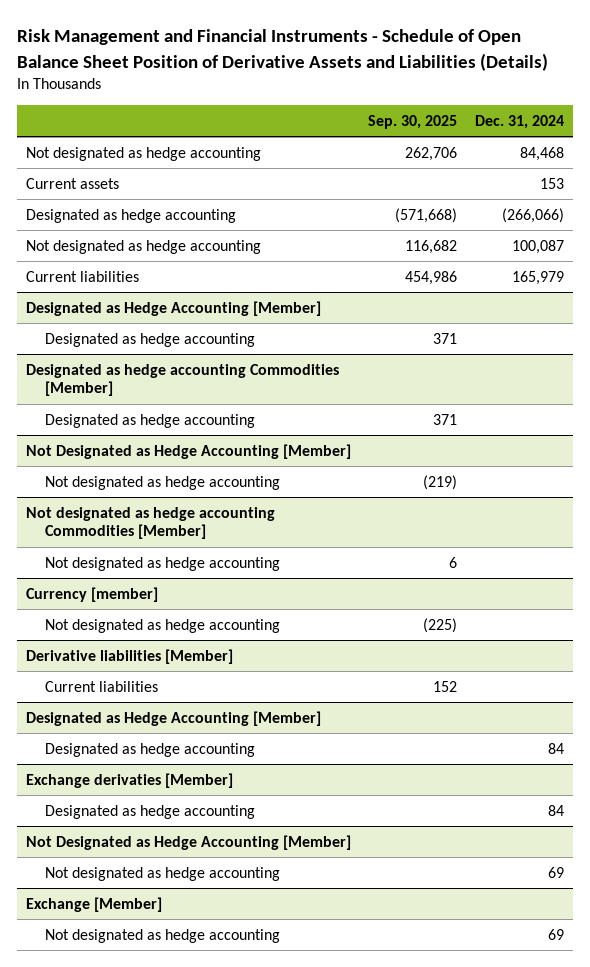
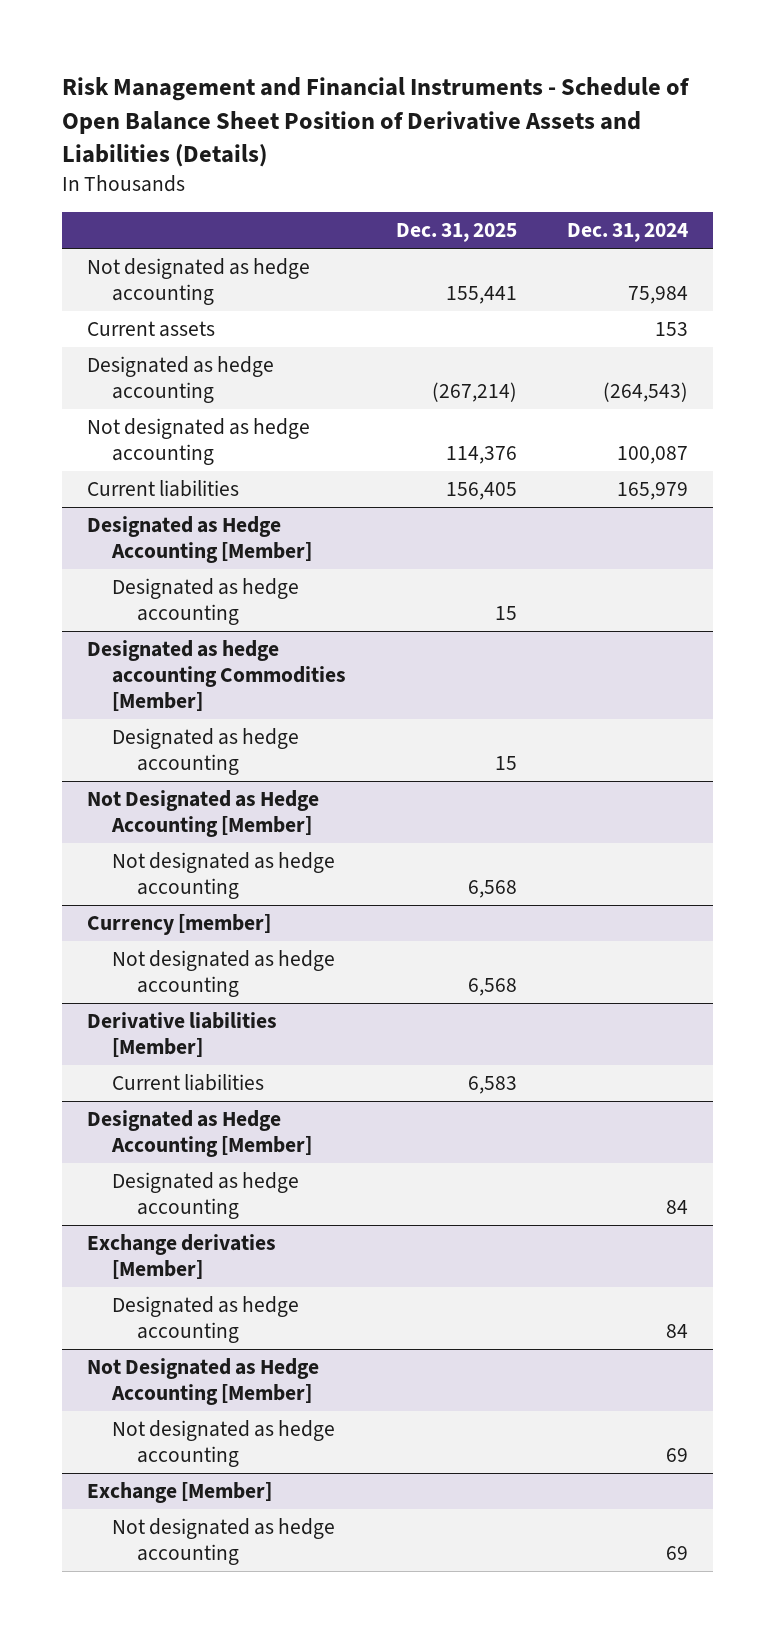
- | Sep. 30, 2025 | Dec. 31, 2024
+ | Dec. 31, 2025 | Dec. 31, 2024
- Not designated as hedge accounting | 262,706 | 84,468
+ Not designated as hedge accounting | 155,441 | 75,984
- Designated as hedge accounting | (571,668) | (266,066)
+ Designated as hedge accounting | (267,214) | (264,543)
- Not designated as hedge accounting Commodities [Member]
- Not designated as hedge accounting | 6 |

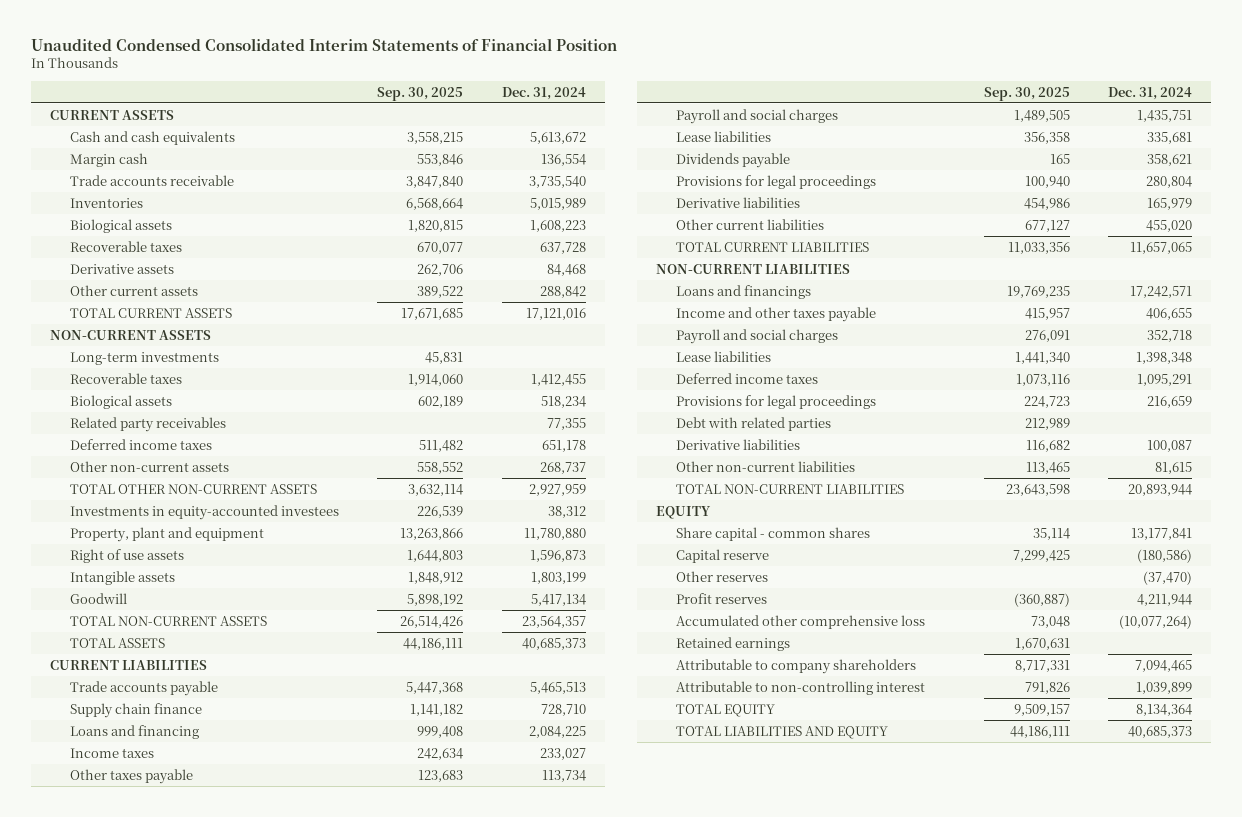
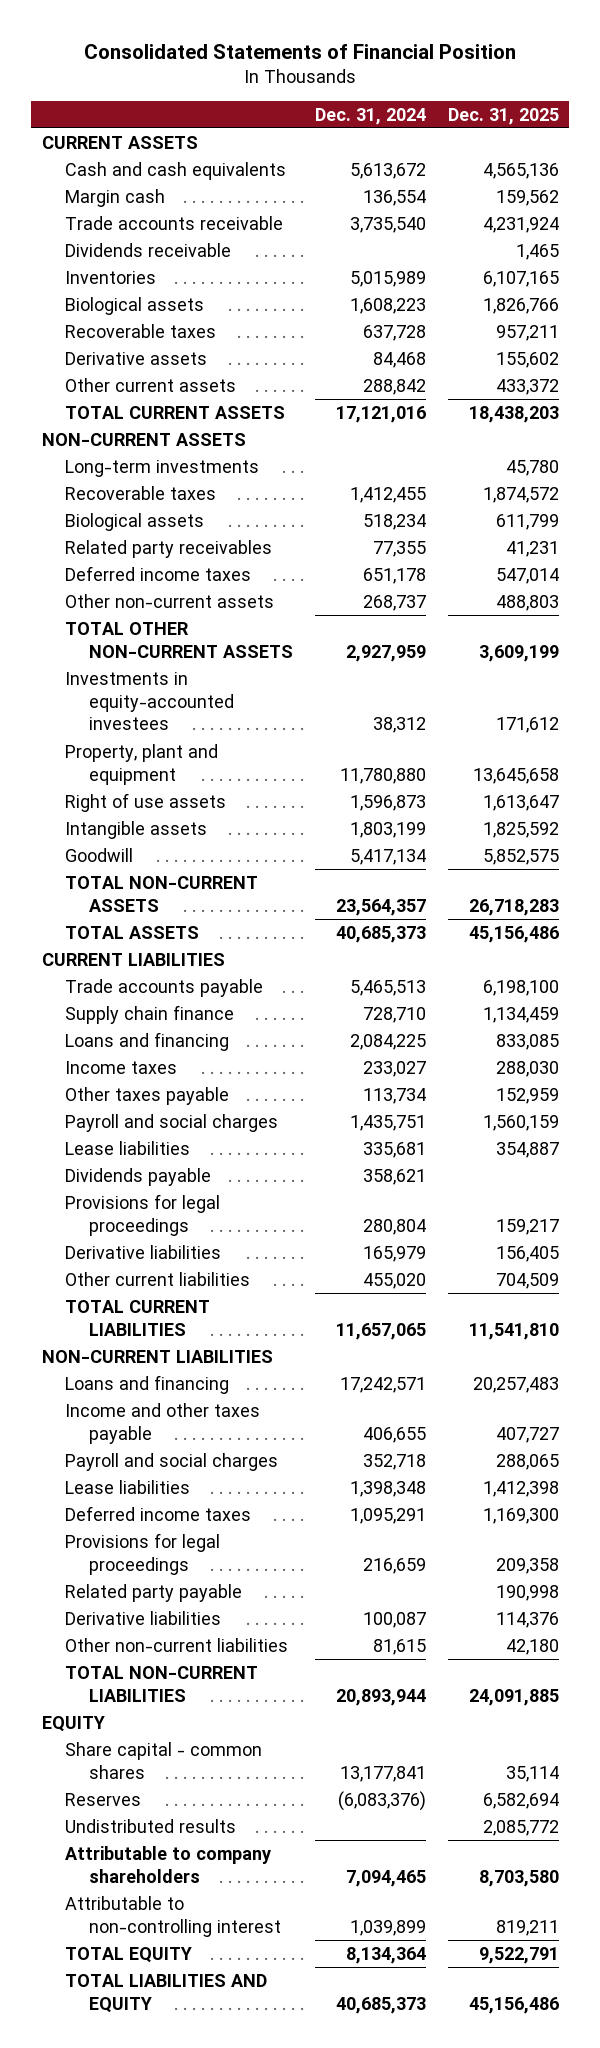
- Unaudited Condensed Consolidated Interim Statements of Financial Position
+ Consolidated Statements of Financial Position
- | Sep. 30, 2025 | Dec. 31, 2024
+ | Dec. 31, 2024 | Dec. 31, 2025
+ Dividends receivable | | 1,465
- Loans and financings | 19,769,235 | 17,242,571
+ Loans and financing | 17,242,571 | 20,257,483
- Debt with related parties | 212,989 |
+ Related party payable | | 190,998
- Capital reserve | 7,299,425 | (180,586)
- Other reserves | | (37,470)
- Profit reserves | (360,887) | 4,211,944
- Accumulated other comprehensive loss | 73,048 | (10,077,264)
- Retained earnings | 1,670,631 |
+ Reserves | (6,083,376) | 6,582,694
+ Undistributed results | | 2,085,772

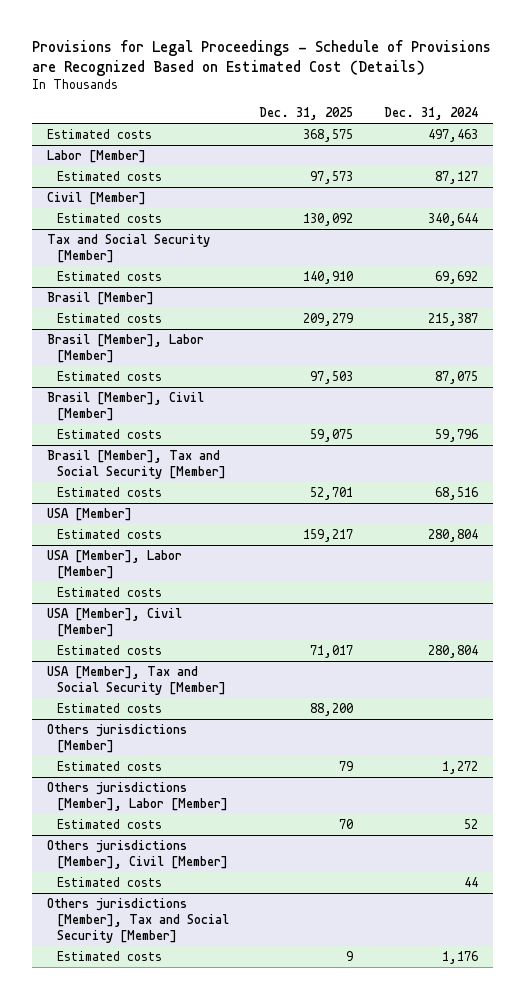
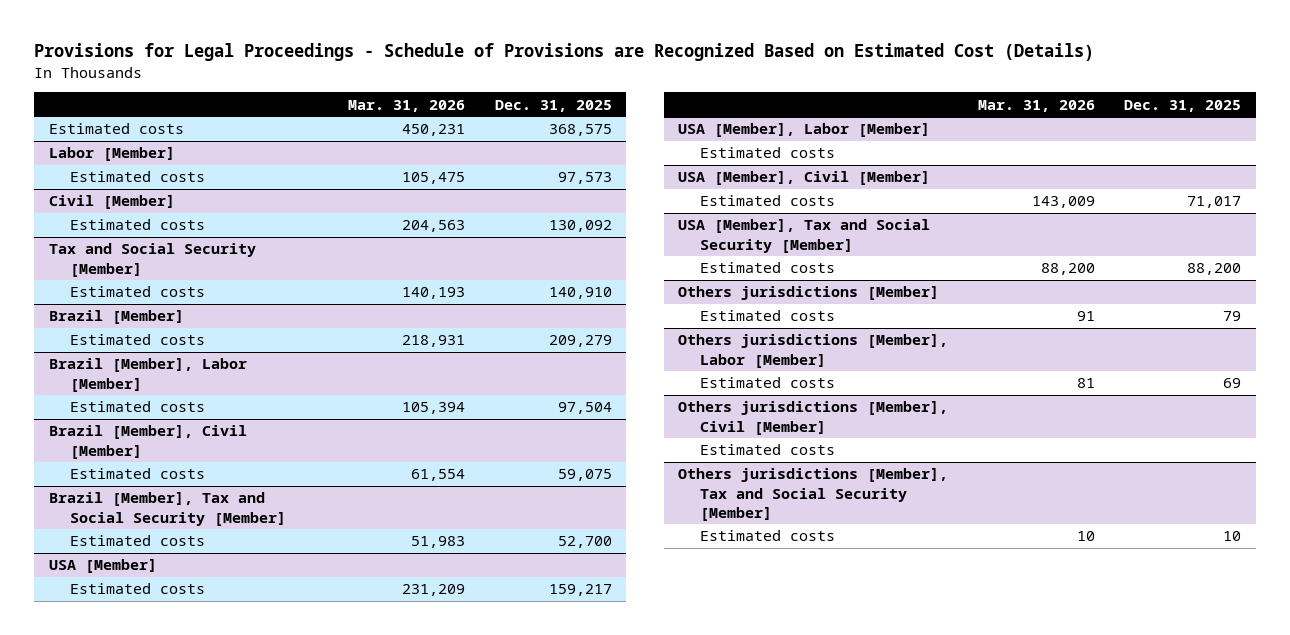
- | Dec. 31, 2025 | Dec. 31, 2024
+ | Mar. 31, 2026 | Dec. 31, 2025
- Brasil [Member]
+ Brazil [Member]
- Brasil [Member], Labor [Member]
- Estimated costs | 97,503 | 87,075
- Brasil [Member], Civil [Member]
+ Brazil [Member], Labor [Member]
+ Estimated costs | 105,394 | 97,504
+ Brazil [Member], Civil [Member]
- Brasil [Member], Tax and Social Security [Member]
- Estimated costs | 52,701 | 68,516
+ Brazil [Member], Tax and Social Security [Member]
+ Estimated costs | 51,983 | 52,700
@ Others jurisdictions [Member], Labor [Member]
- Estimated costs | 70 | 52
+ Estimated costs | 81 | 69
@ Others jurisdictions [Member], Tax and Social Security [Member]
- Estimated costs | 9 | 1,176
+ Estimated costs | 10 | 10

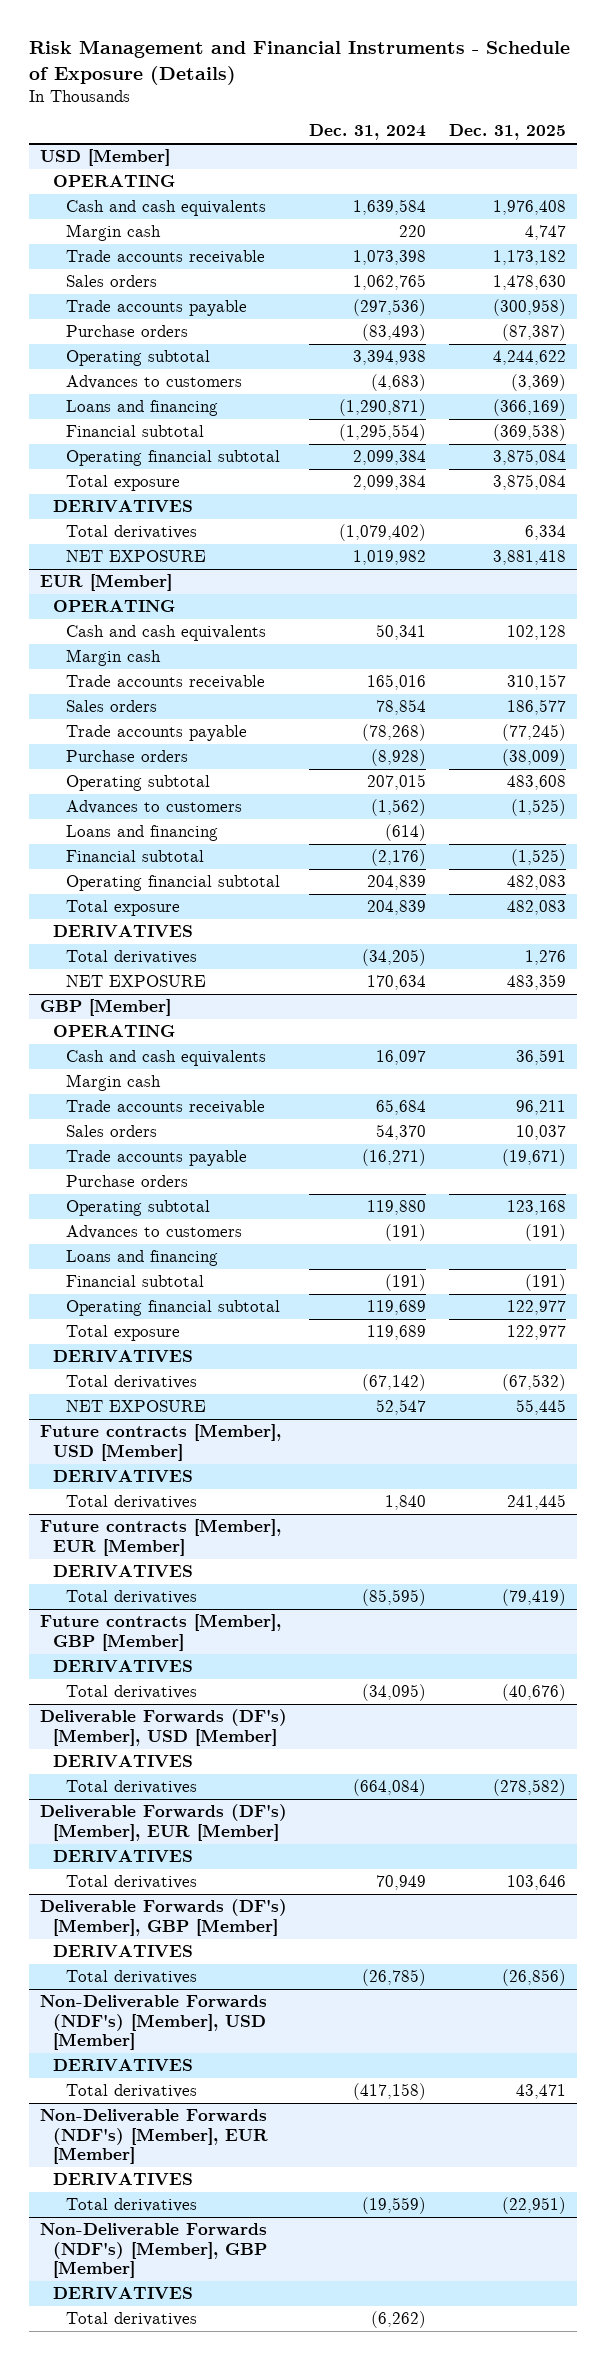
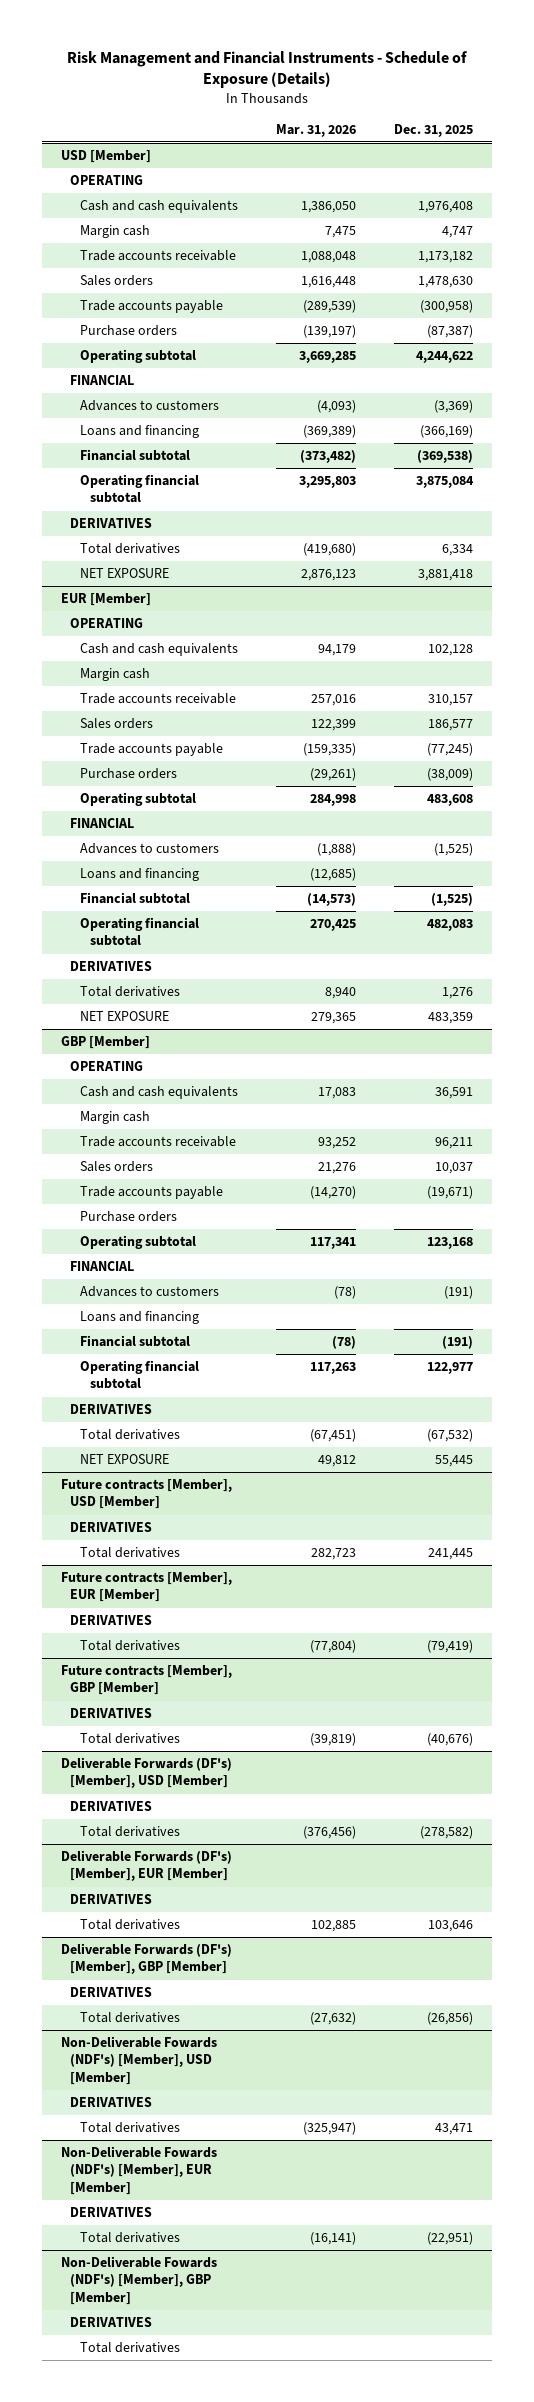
- | Dec. 31, 2024 | Dec. 31, 2025
+ | Mar. 31, 2026 | Dec. 31, 2025
@ USD [Member]
+ FINANCIAL
- Total exposure | 2,099,384 | 3,875,084
@ EUR [Member]
+ FINANCIAL
- Total exposure | 204,839 | 482,083
@ GBP [Member]
+ FINANCIAL
- Total exposure | 119,689 | 122,977
- Non-Deliverable Forwards (NDF's) [Member], USD [Member]
+ Non-Deliverable Fowards (NDF's) [Member], USD [Member]
- Non-Deliverable Forwards (NDF's) [Member], EUR [Member]
+ Non-Deliverable Fowards (NDF's) [Member], EUR [Member]
- Non-Deliverable Forwards (NDF's) [Member], GBP [Member]
+ Non-Deliverable Fowards (NDF's) [Member], GBP [Member]

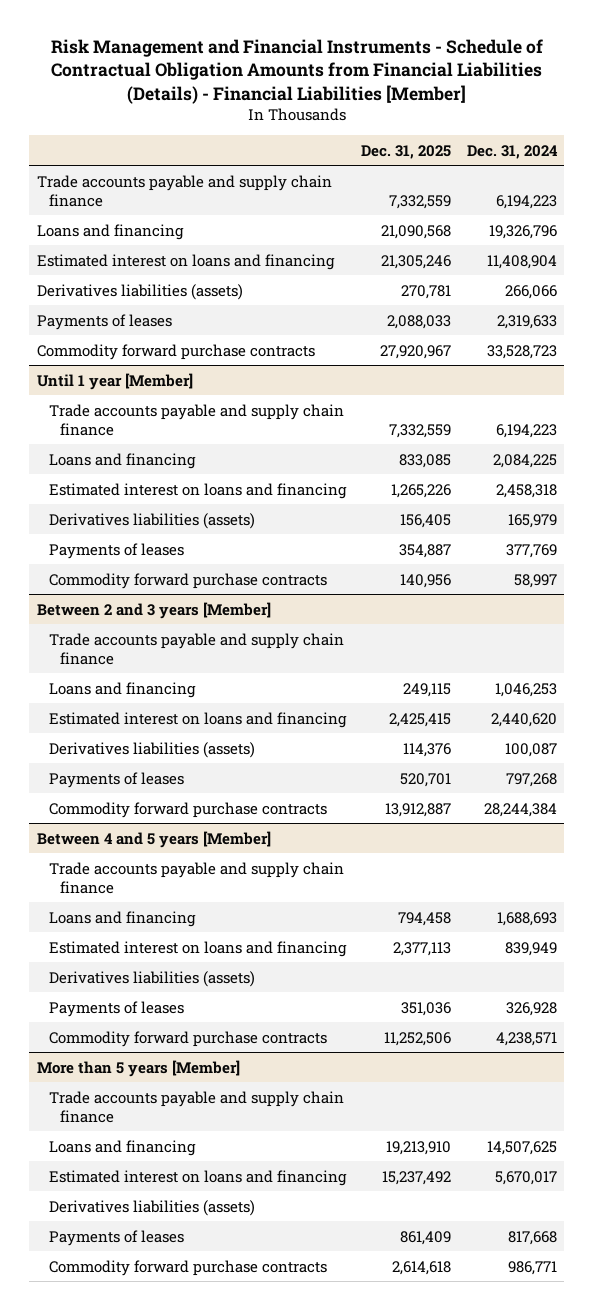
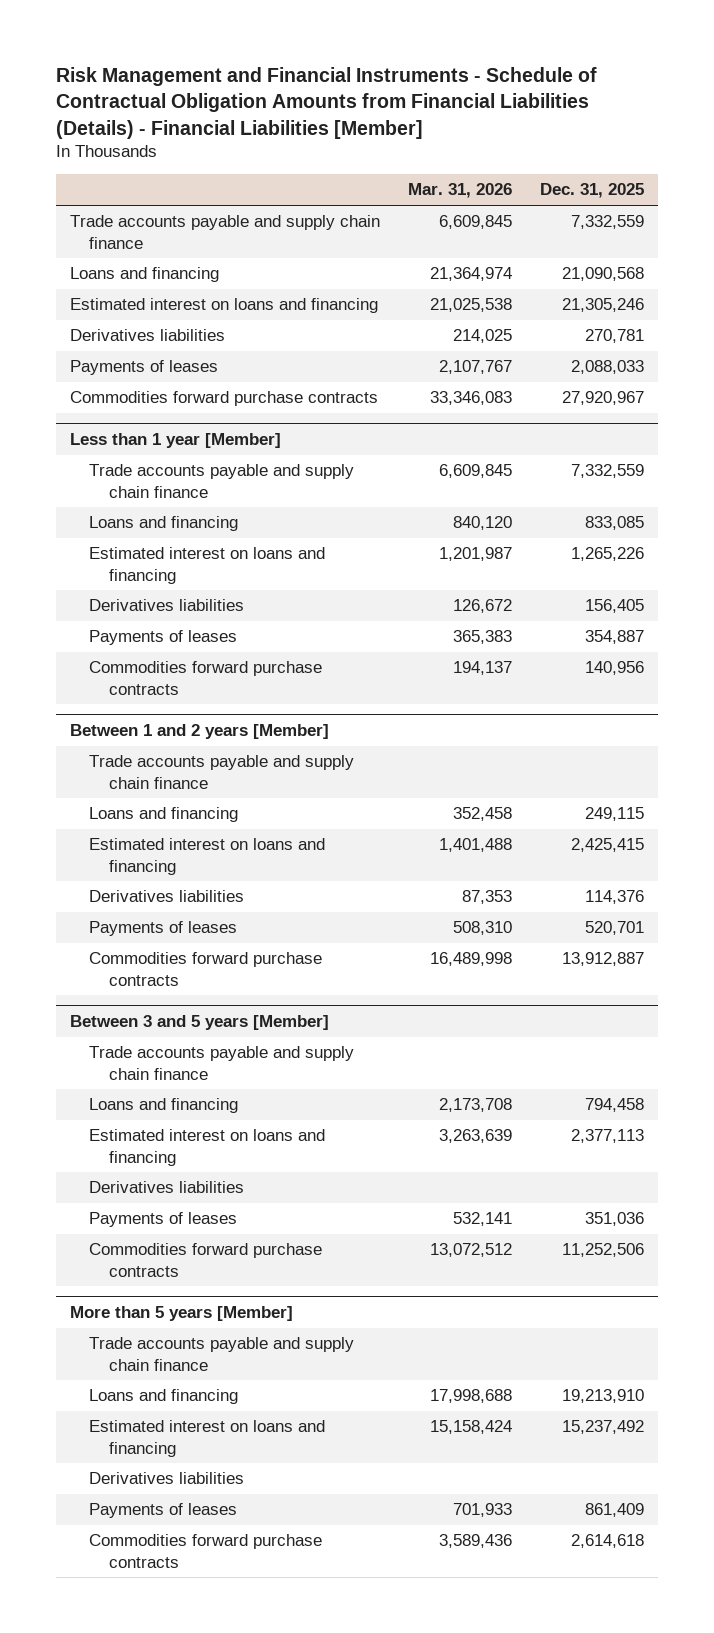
- | Dec. 31, 2025 | Dec. 31, 2024
+ | Mar. 31, 2026 | Dec. 31, 2025
- Derivatives liabilities (assets) | 270,781 | 266,066
+ Derivatives liabilities | 214,025 | 270,781
- Commodity forward purchase contracts | 27,920,967 | 33,528,723
- Until 1 year [Member]
+ Commodities forward purchase contracts | 33,346,083 | 27,920,967
+ Less than 1 year [Member]
- Derivatives liabilities (assets) | 156,405 | 165,979
+ Derivatives liabilities | 126,672 | 156,405
- Commodity forward purchase contracts | 140,956 | 58,997
- Between 2 and 3 years [Member]
+ Commodities forward purchase contracts | 194,137 | 140,956
+ Between 1 and 2 years [Member]
- Derivatives liabilities (assets) | 114,376 | 100,087
+ Derivatives liabilities | 87,353 | 114,376
- Commodity forward purchase contracts | 13,912,887 | 28,244,384
- Between 4 and 5 years [Member]
+ Commodities forward purchase contracts | 16,489,998 | 13,912,887
+ Between 3 and 5 years [Member]
- Derivatives liabilities (assets)
+ Derivatives liabilities
- Commodity forward purchase contracts | 11,252,506 | 4,238,571
+ Commodities forward purchase contracts | 13,072,512 | 11,252,506
@ More than 5 years [Member]
- Derivatives liabilities (assets)
+ Derivatives liabilities
- Commodity forward purchase contracts | 2,614,618 | 986,771
+ Commodities forward purchase contracts | 3,589,436 | 2,614,618

